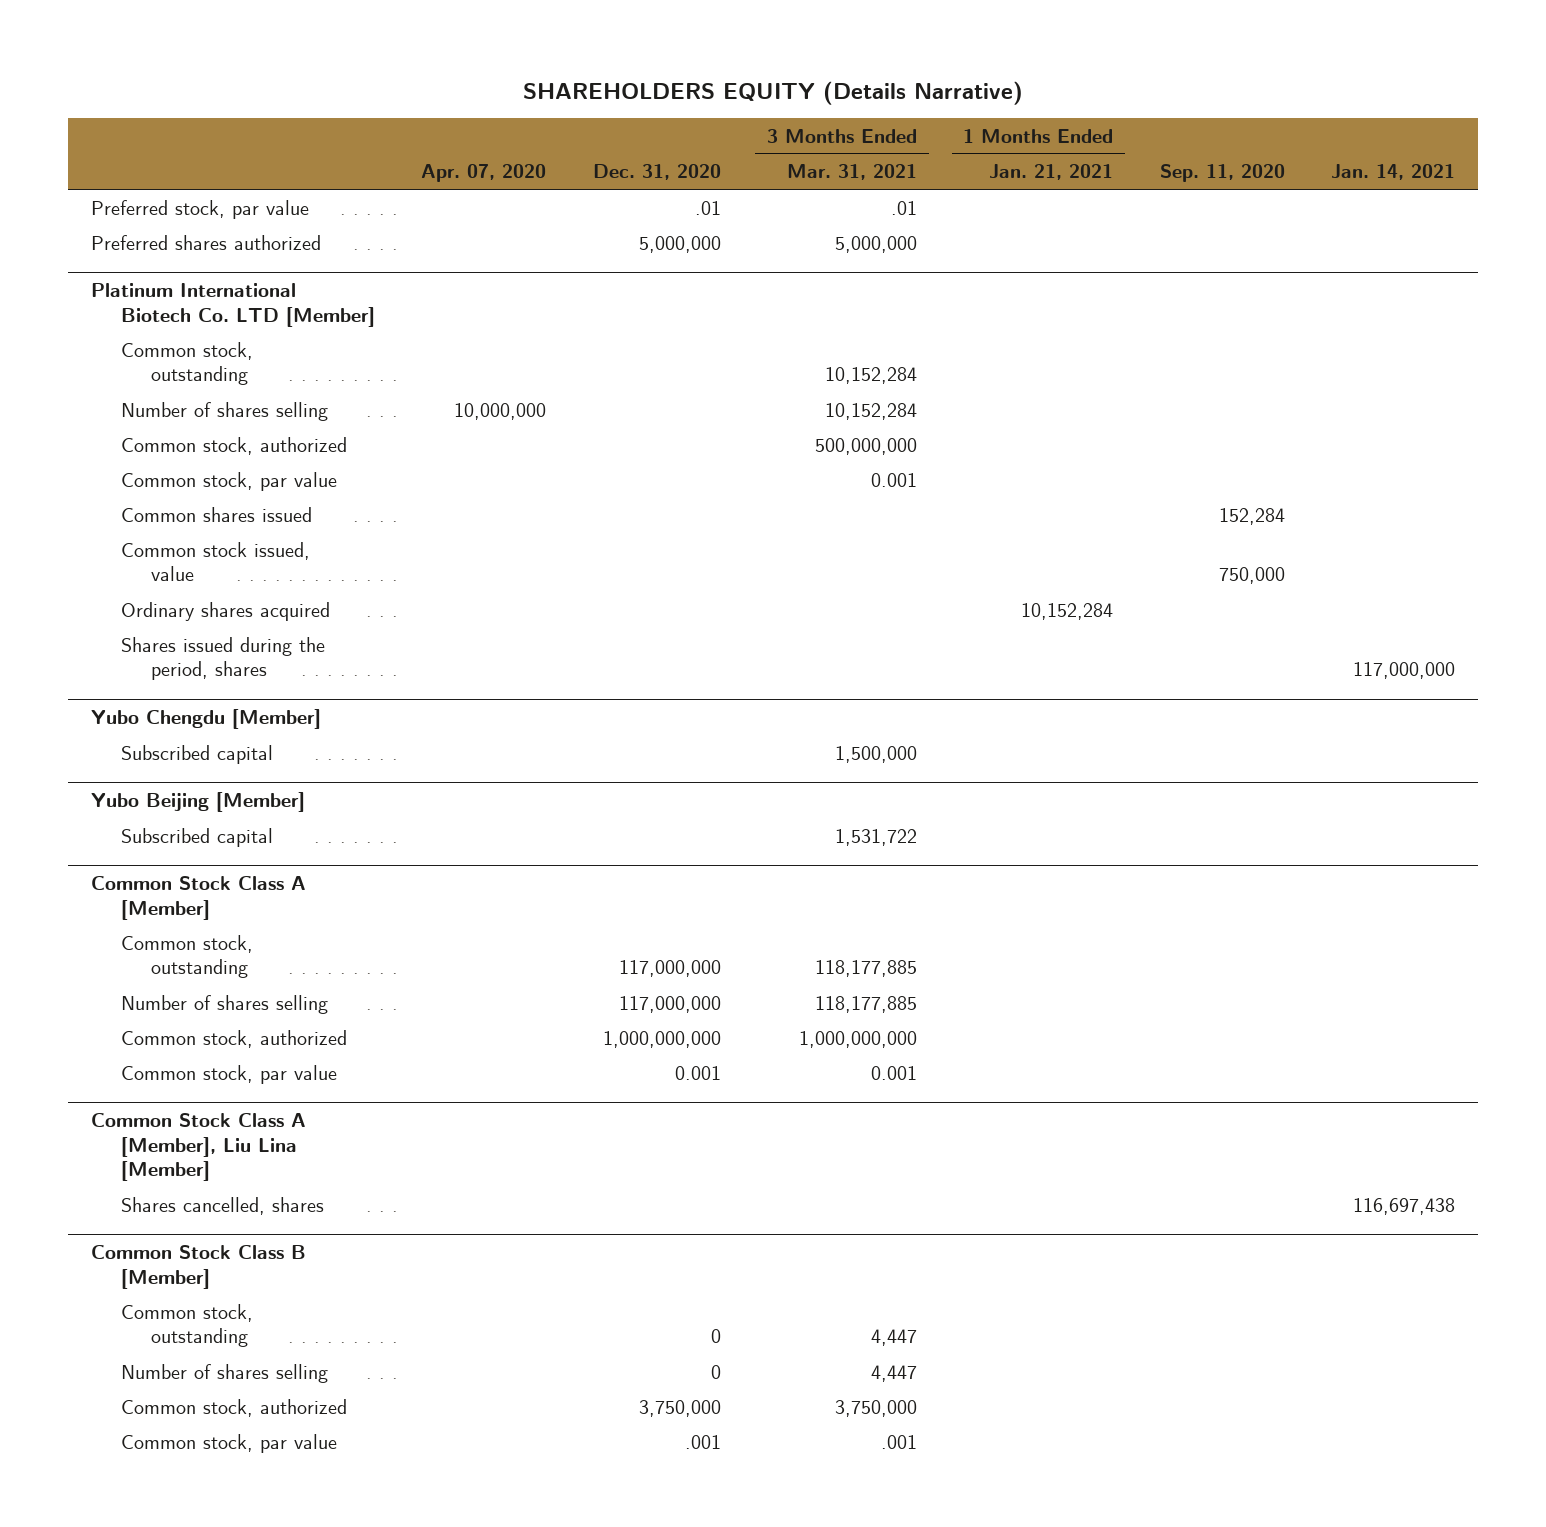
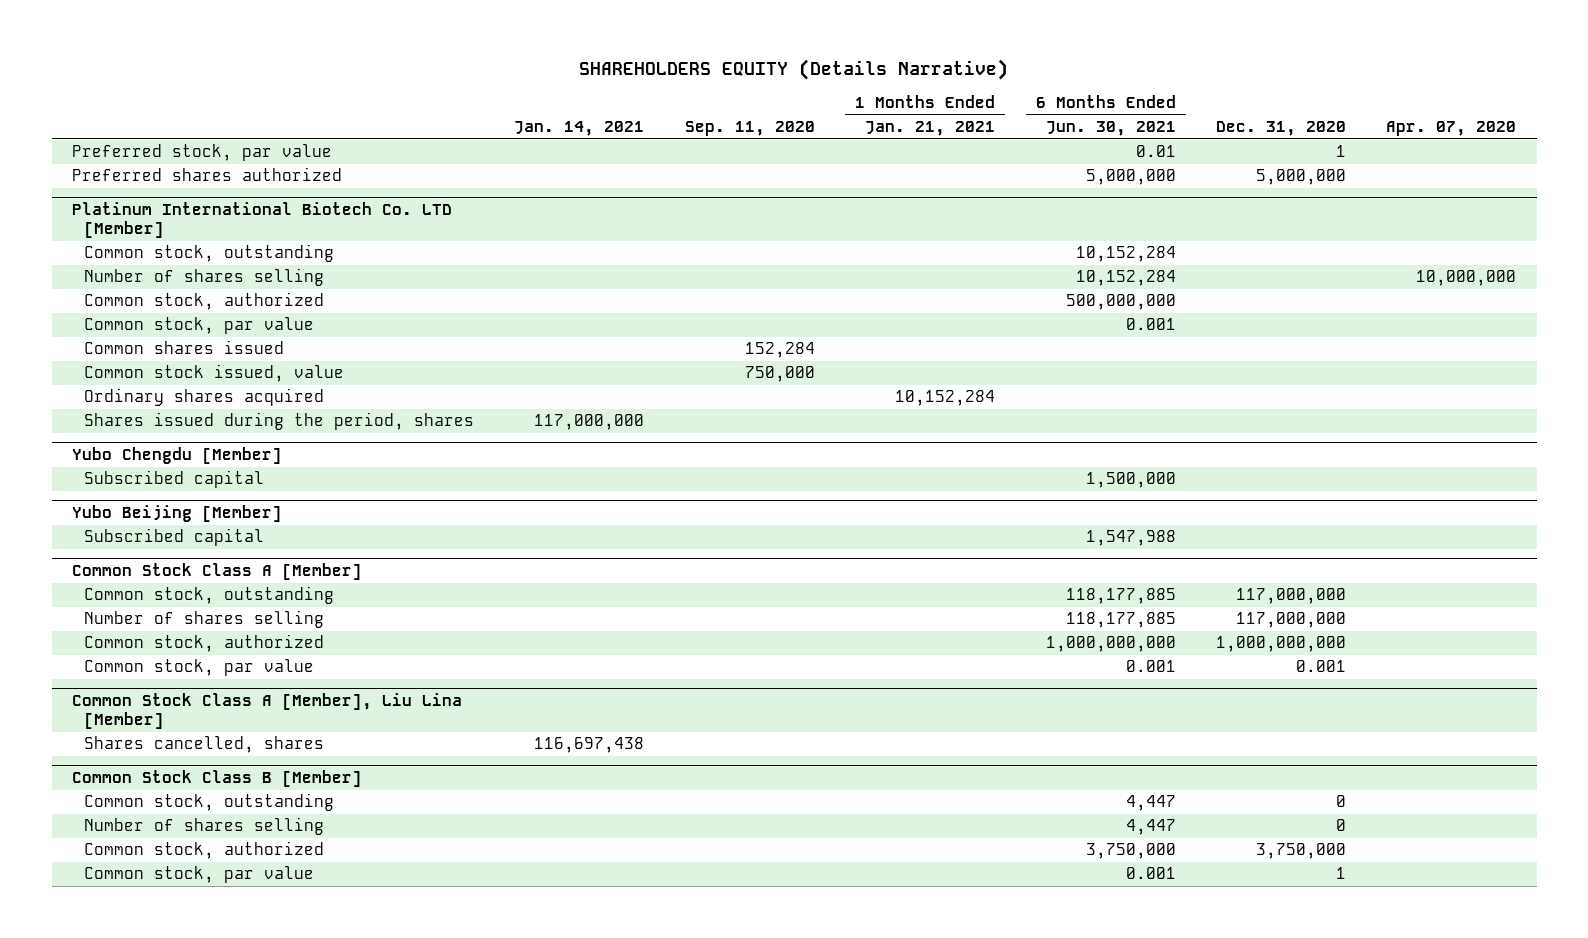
- | Apr. 07, 2020 | Dec. 31, 2020 | 3 Months Ended Mar. 31, 2021 | 1 Months Ended Jan. 21, 2021 | Sep. 11, 2020 | Jan. 14, 2021
+ | Jan. 14, 2021 | Sep. 11, 2020 | 1 Months Ended Jan. 21, 2021 | 6 Months Ended Jun. 30, 2021 | Dec. 31, 2020 | Apr. 07, 2020
- Preferred stock, par value | | .01 | .01 | | |
+ Preferred stock, par value | | | | 0.01 | 1 |
@ Common Stock Class B [Member]
- Common stock, par value | | .001 | .001 | | |
+ Common stock, par value | | | | 0.001 | 1 |

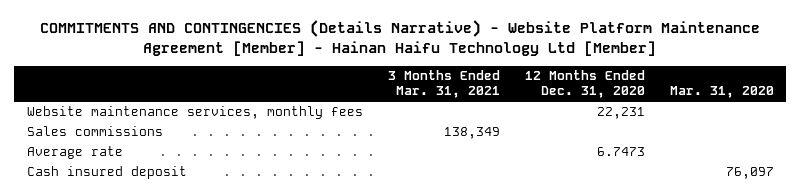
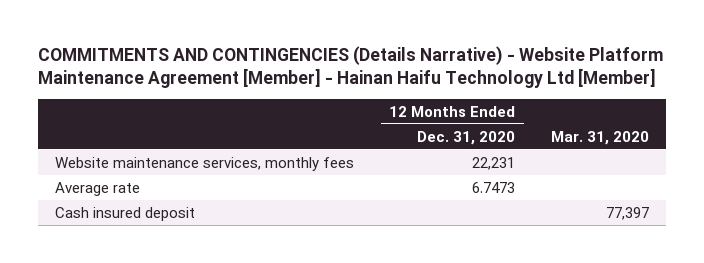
- | 3 Months Ended Mar. 31, 2021 | 12 Months Ended Dec. 31, 2020 | Mar. 31, 2020
+ | 12 Months Ended Dec. 31, 2020 | Mar. 31, 2020
- Sales commissions | 138,349 | |
- Cash insured deposit | | | 76,097
+ Cash insured deposit | | 77,397

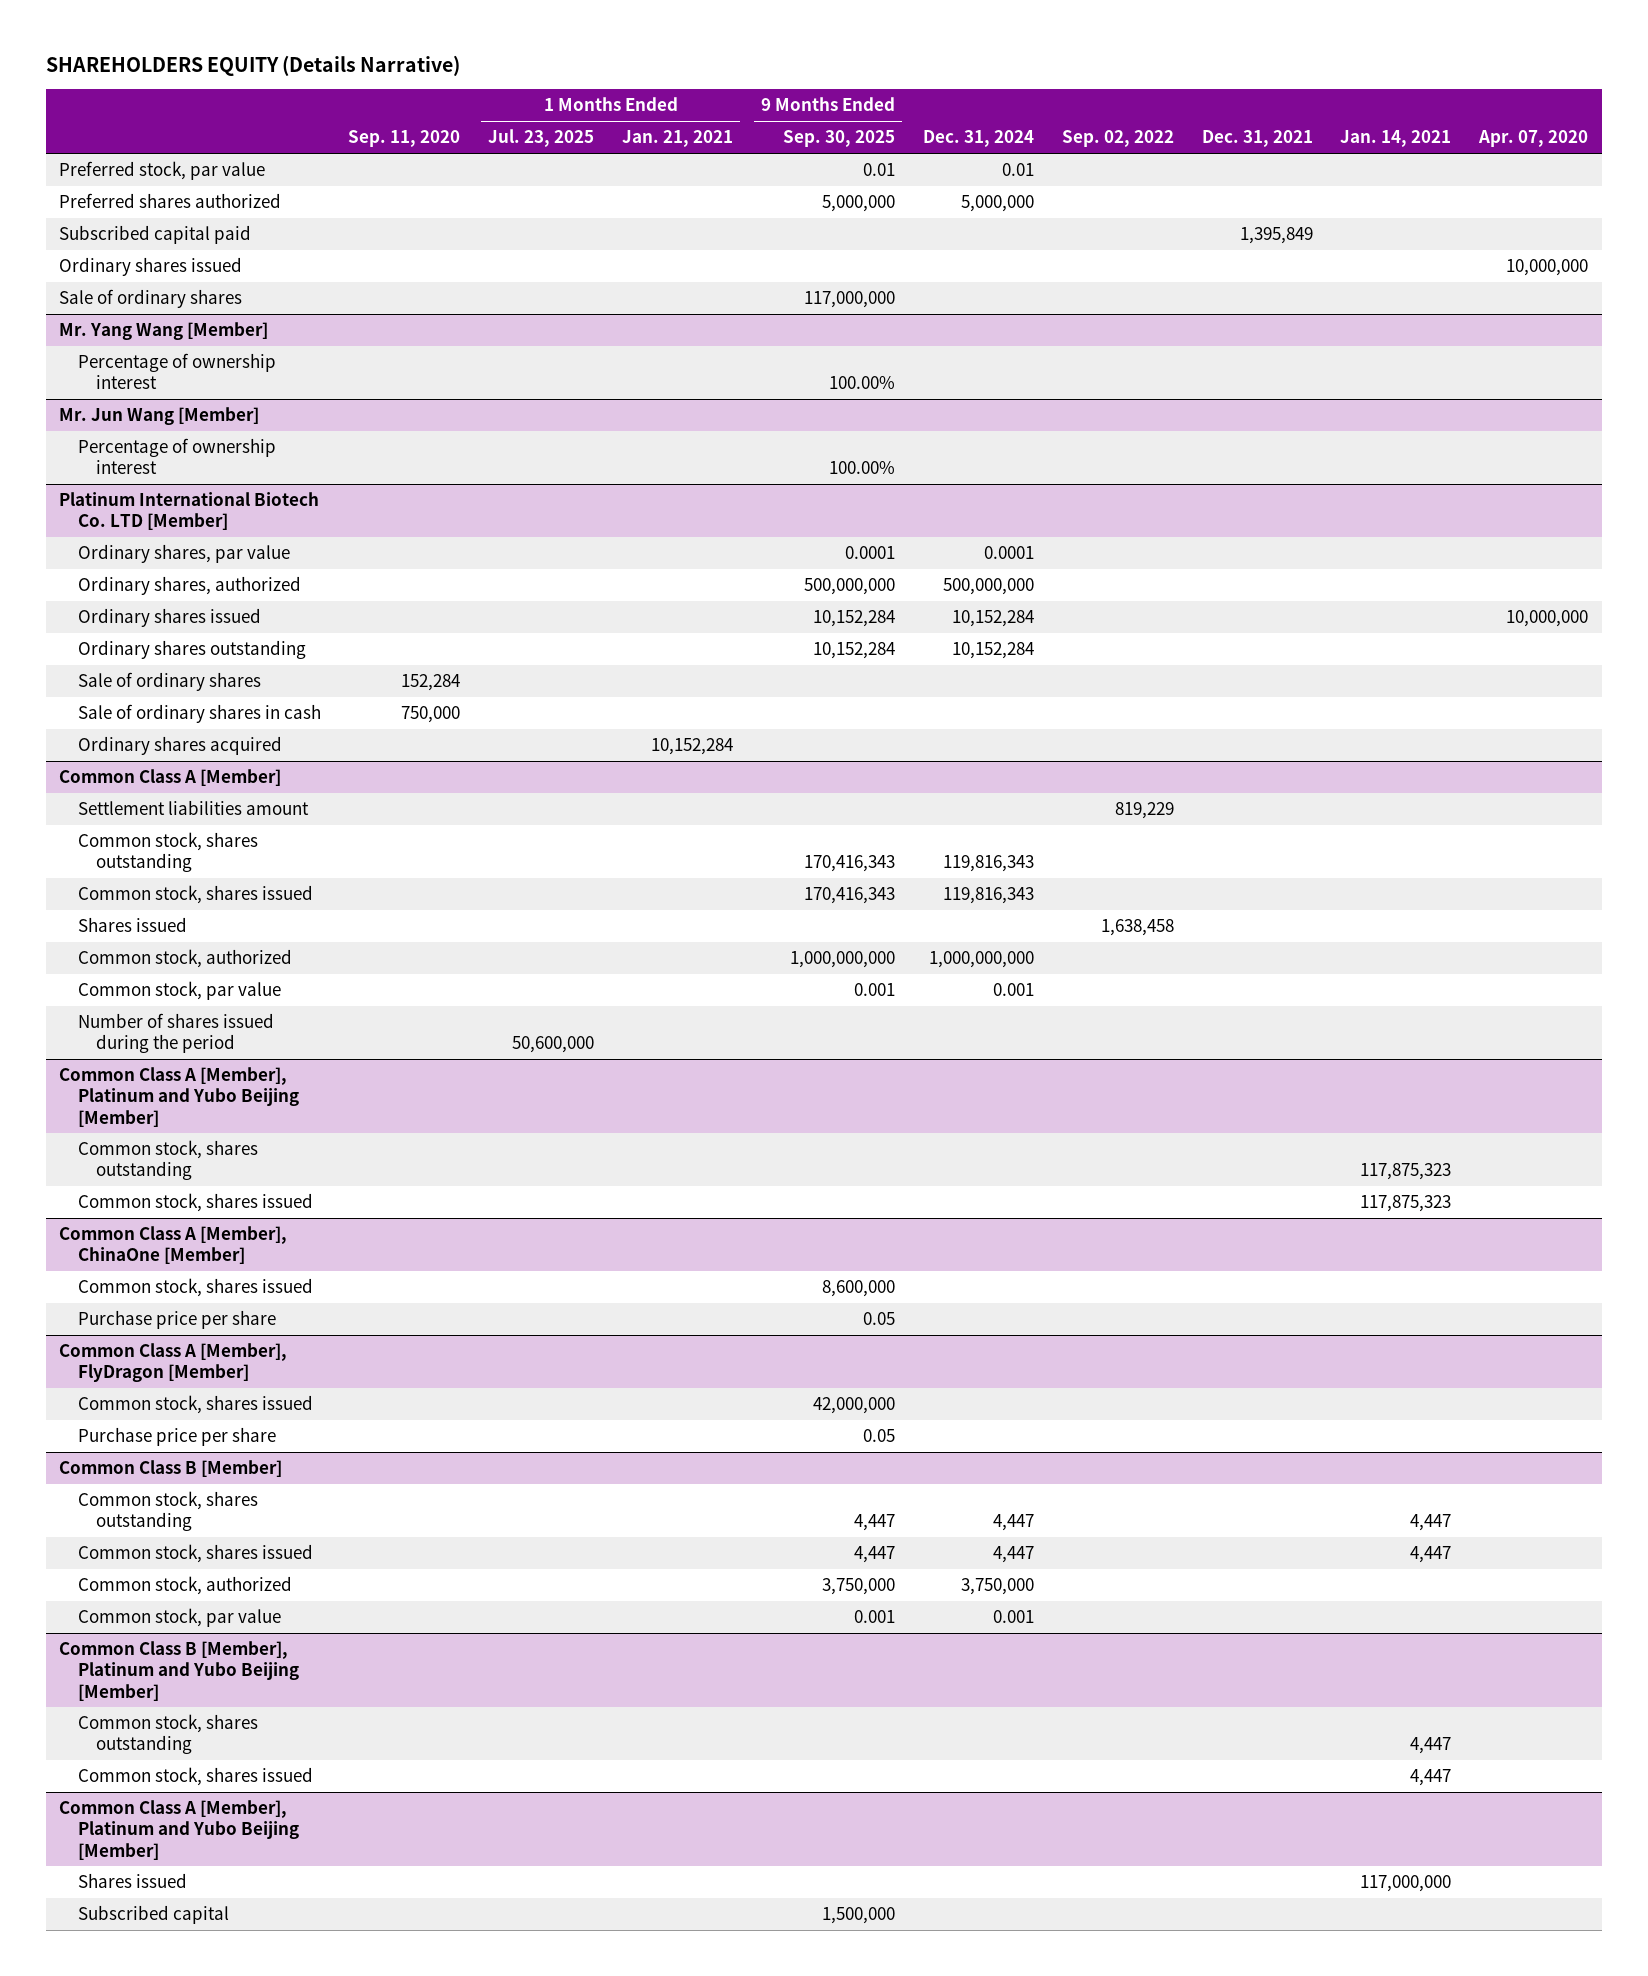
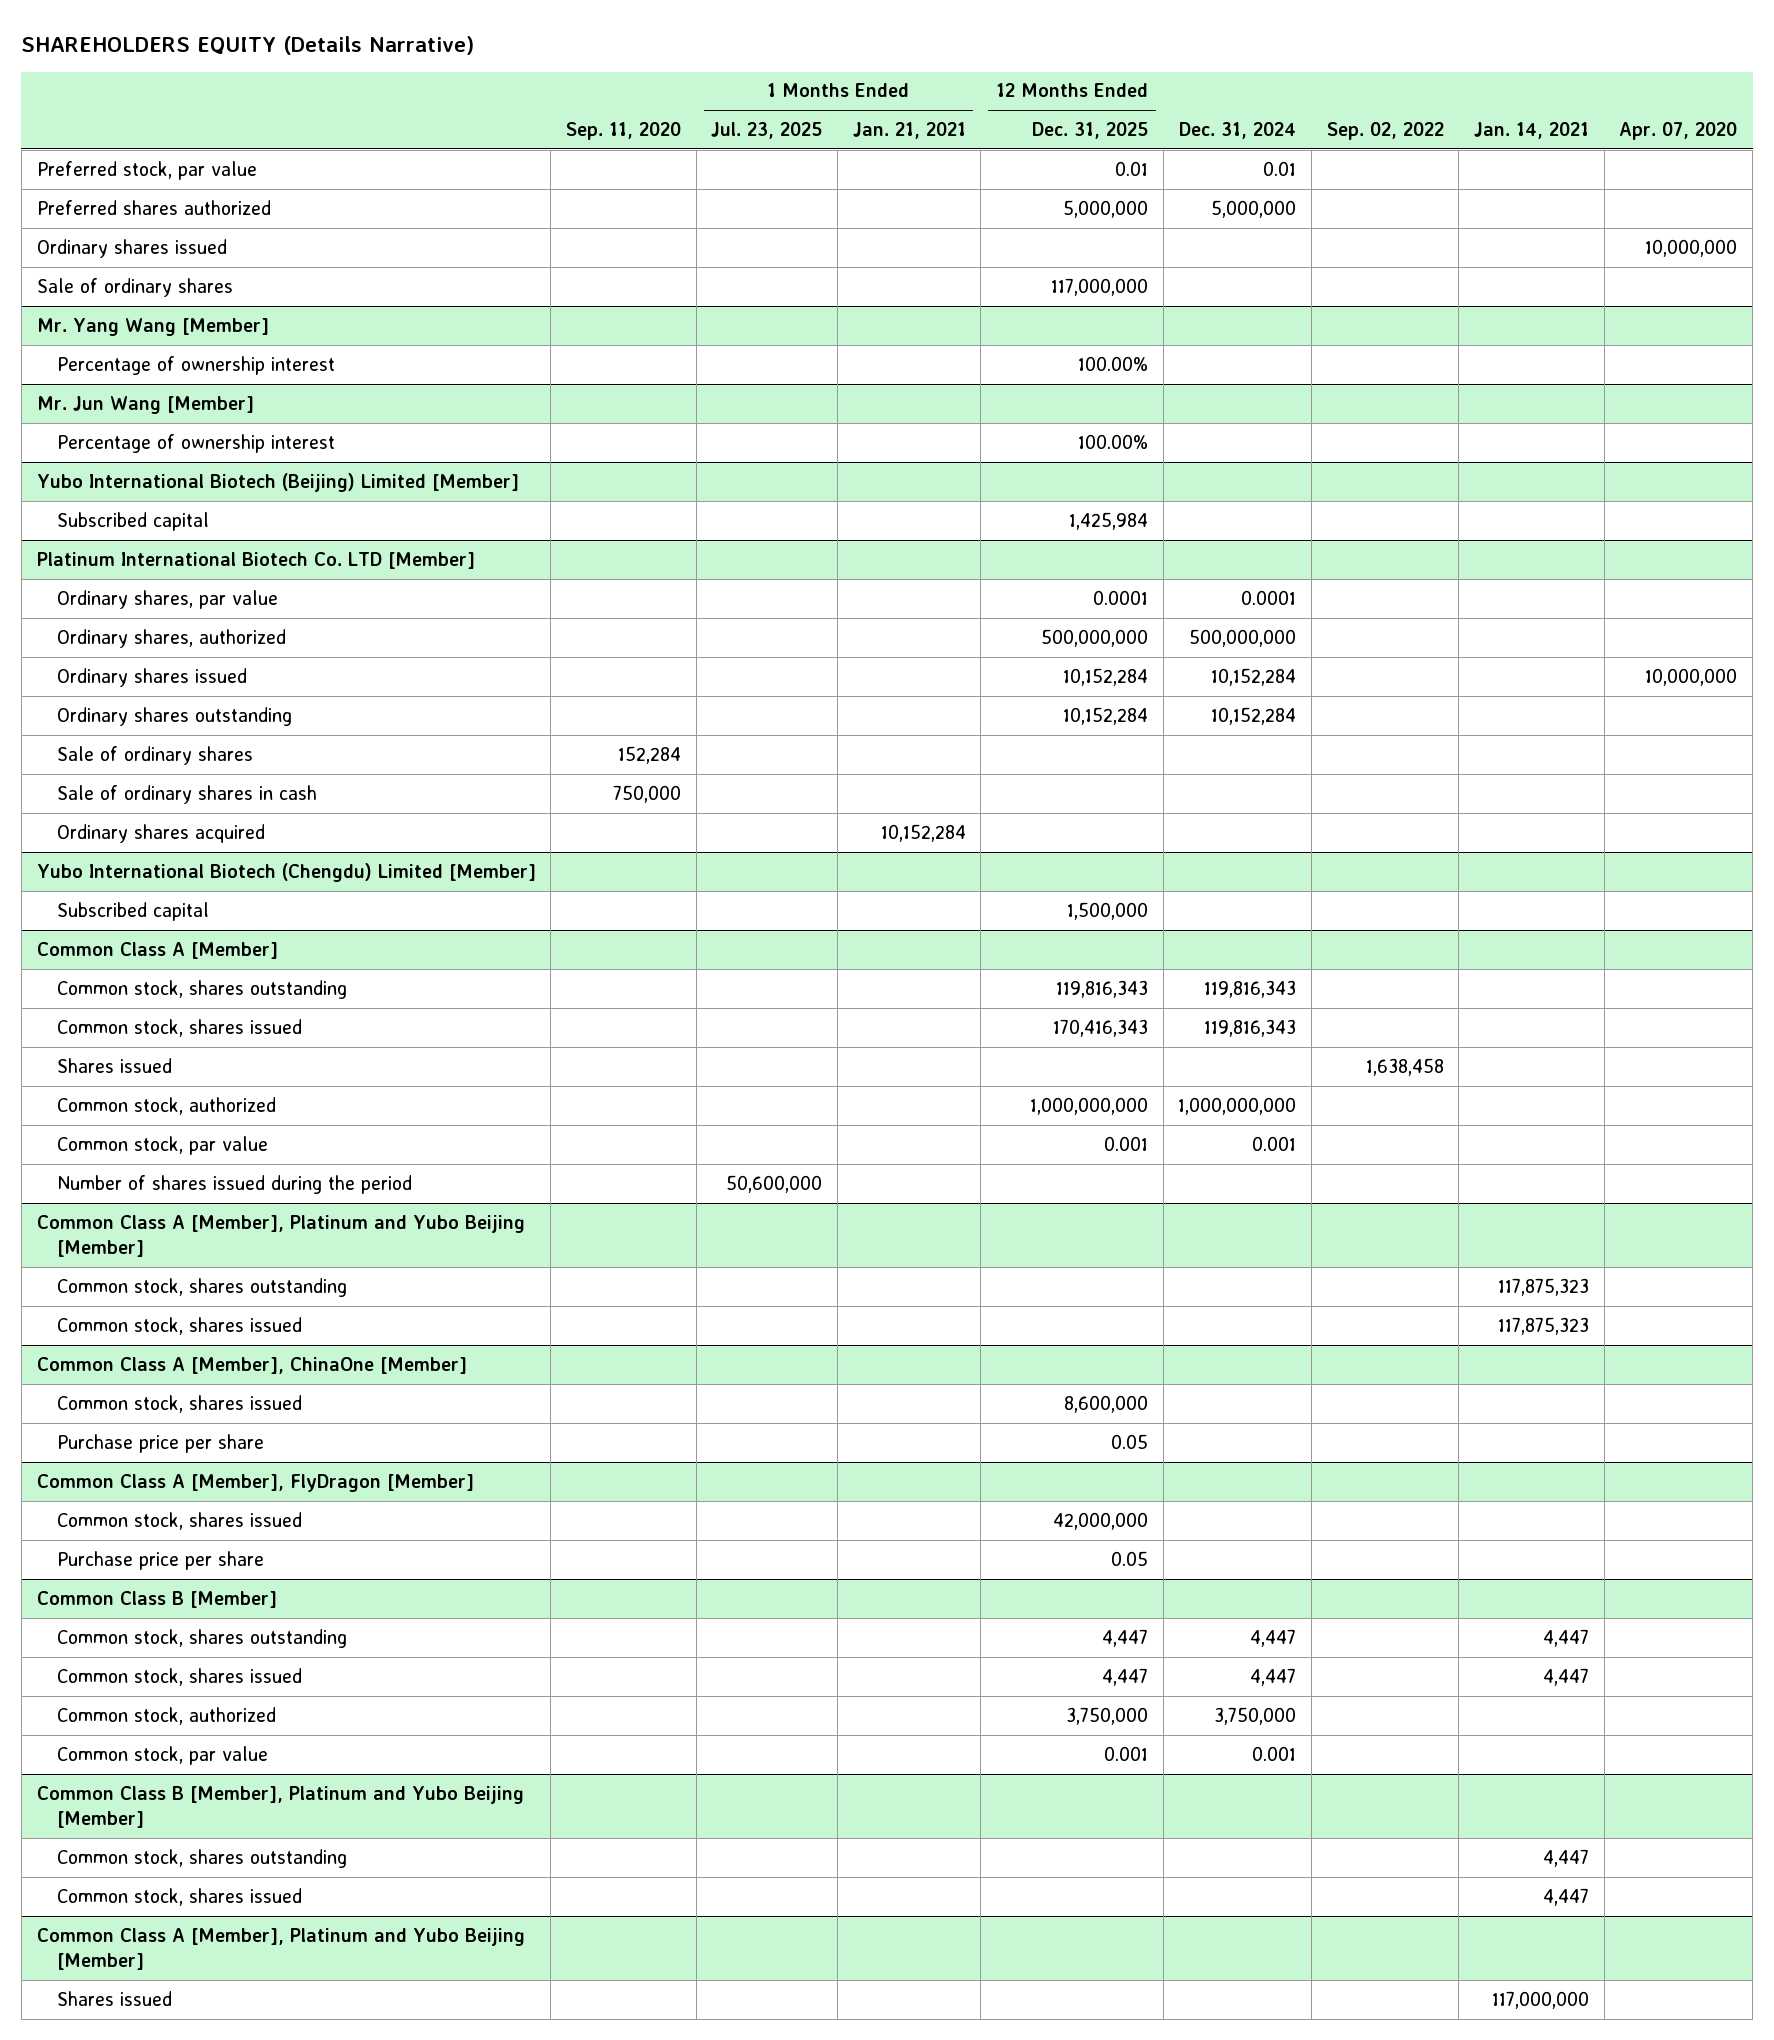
- | Sep. 11, 2020 | 1 Months Ended Jul. 23, 2025 | 1 Months Ended Jan. 21, 2021 | 9 Months Ended Sep. 30, 2025 | Dec. 31, 2024 | Sep. 02, 2022 | Dec. 31, 2021 | Jan. 14, 2021 | Apr. 07, 2020
+ | Sep. 11, 2020 | 1 Months Ended Jul. 23, 2025 | 1 Months Ended Jan. 21, 2021 | 12 Months Ended Dec. 31, 2025 | Dec. 31, 2024 | Sep. 02, 2022 | Jan. 14, 2021 | Apr. 07, 2020
- Subscribed capital paid | | | | | | | 1,395,849 | |
+ Yubo International Biotech (Beijing) Limited [Member]
+ Subscribed capital | | | | 1,425,984 | | | |
+ Yubo International Biotech (Chengdu) Limited [Member]
+ Subscribed capital | | | | 1,500,000 | | | |
@ Common Class A [Member]
- Settlement liabilities amount | | | | | | 819,229 | | |
@ Common Class A [Member], Platinum and Yubo Beijing [Member]
- Subscribed capital | | | | 1,500,000 | | | | |

